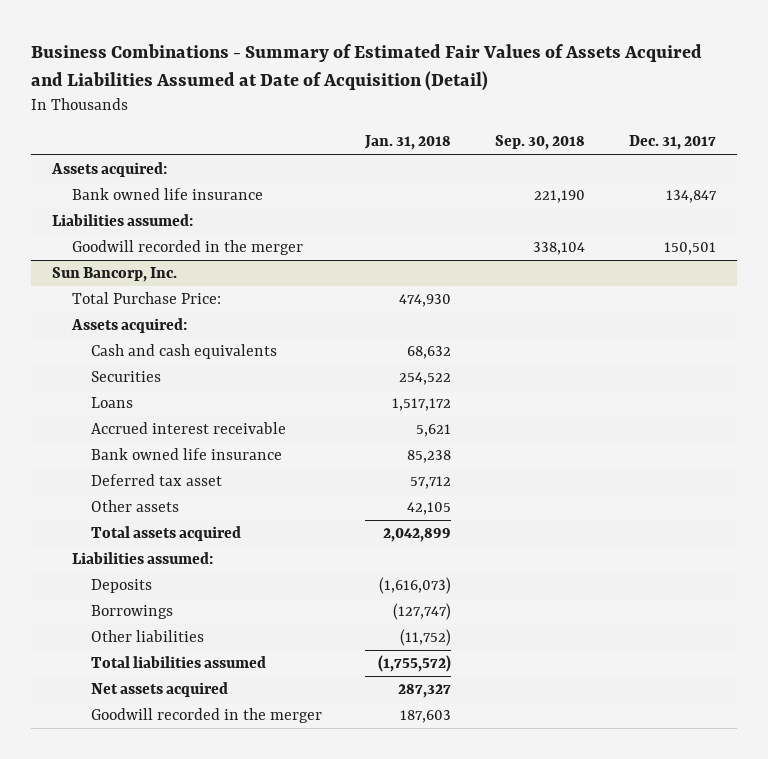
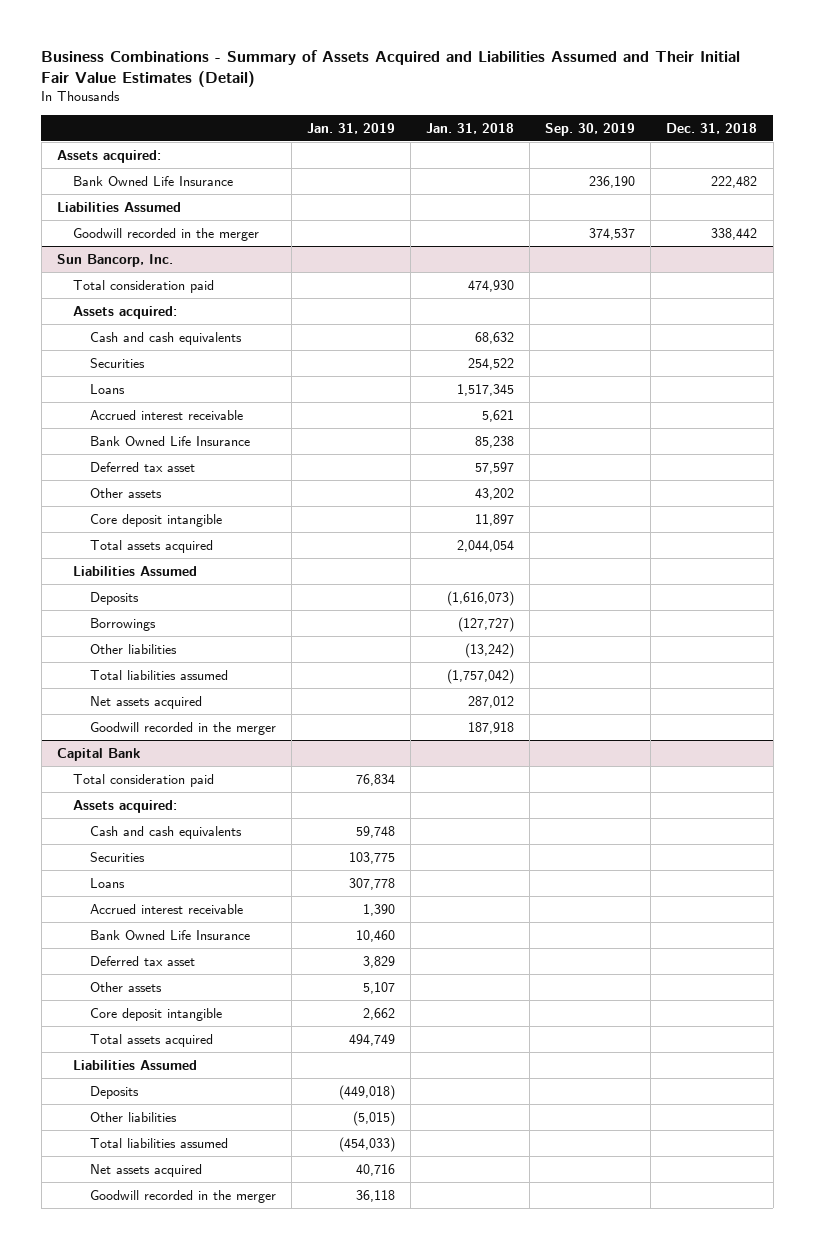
- Business Combinations - Summary of Estimated Fair Values of Assets Acquired and Liabilities Assumed at Date of Acquisition (Detail)
+ Business Combinations - Summary of Assets Acquired and Liabilities Assumed and Their Initial Fair Value Estimates (Detail)
- | Jan. 31, 2018 | Sep. 30, 2018 | Dec. 31, 2017
+ | Jan. 31, 2019 | Jan. 31, 2018 | Sep. 30, 2019 | Dec. 31, 2018
- Bank owned life insurance | | 221,190 | 134,847
- Liabilities assumed:
+ Bank Owned Life Insurance | | | 236,190 | 222,482
+ Liabilities Assumed
@ Sun Bancorp, Inc.
- Total Purchase Price: | 474,930 | |
+ Total consideration paid | | 474,930 | |
- Loans | 1,517,172 | |
+ Loans | | 1,517,345 | |
- Bank owned life insurance | 85,238 | |
- Deferred tax asset | 57,712 | |
- Other assets | 42,105 | |
- Total assets acquired | 2,042,899 | |
- Liabilities assumed:
+ Bank Owned Life Insurance | | 85,238 | |
+ Deferred tax asset | | 57,597 | |
+ Other assets | | 43,202 | |
+ Core deposit intangible | | 11,897 | |
+ Total assets acquired | | 2,044,054 | |
+ Liabilities Assumed
- Borrowings | (127,747) | |
- Other liabilities | (11,752) | |
- Total liabilities assumed | (1,755,572) | |
- Net assets acquired | 287,327 | |
- Goodwill recorded in the merger | 187,603 | |
+ Borrowings | | (127,727) | |
+ Other liabilities | | (13,242) | |
+ Total liabilities assumed | | (1,757,042) | |
+ Net assets acquired | | 287,012 | |
+ Goodwill recorded in the merger | | 187,918 | |
+ Capital Bank
+ Total consideration paid | 76,834 | | |
+ Assets acquired:
+ Cash and cash equivalents | 59,748 | | |
+ Securities | 103,775 | | |
+ Loans | 307,778 | | |
+ Accrued interest receivable | 1,390 | | |
+ Bank Owned Life Insurance | 10,460 | | |
+ Deferred tax asset | 3,829 | | |
+ Other assets | 5,107 | | |
+ Core deposit intangible | 2,662 | | |
+ Total assets acquired | 494,749 | | |
+ Liabilities Assumed
+ Deposits | (449,018) | | |
+ Other liabilities | (5,015) | | |
+ Total liabilities assumed | (454,033) | | |
+ Net assets acquired | 40,716 | | |
+ Goodwill recorded in the merger | 36,118 | | |

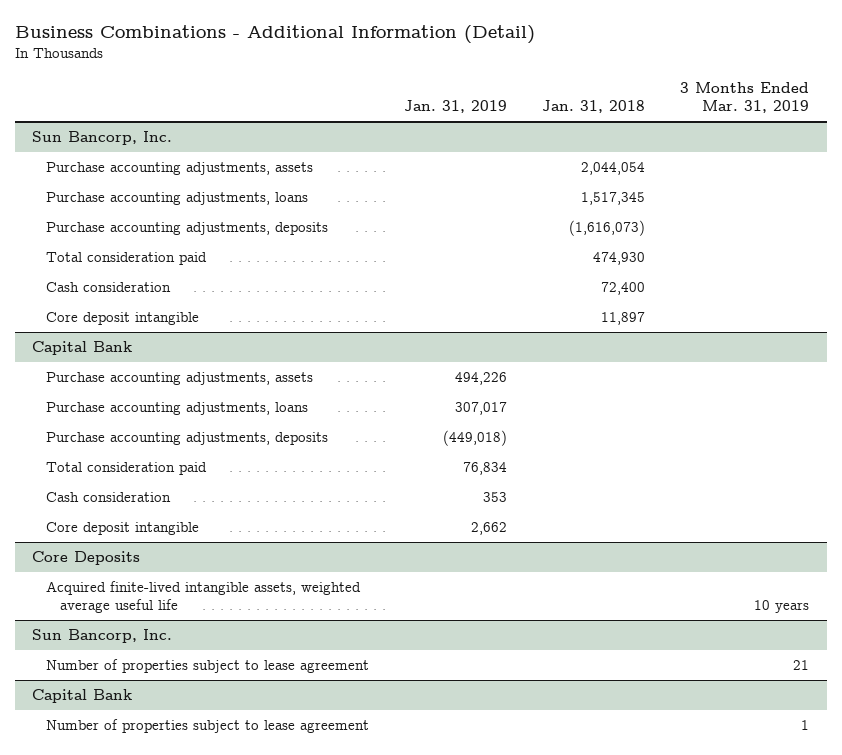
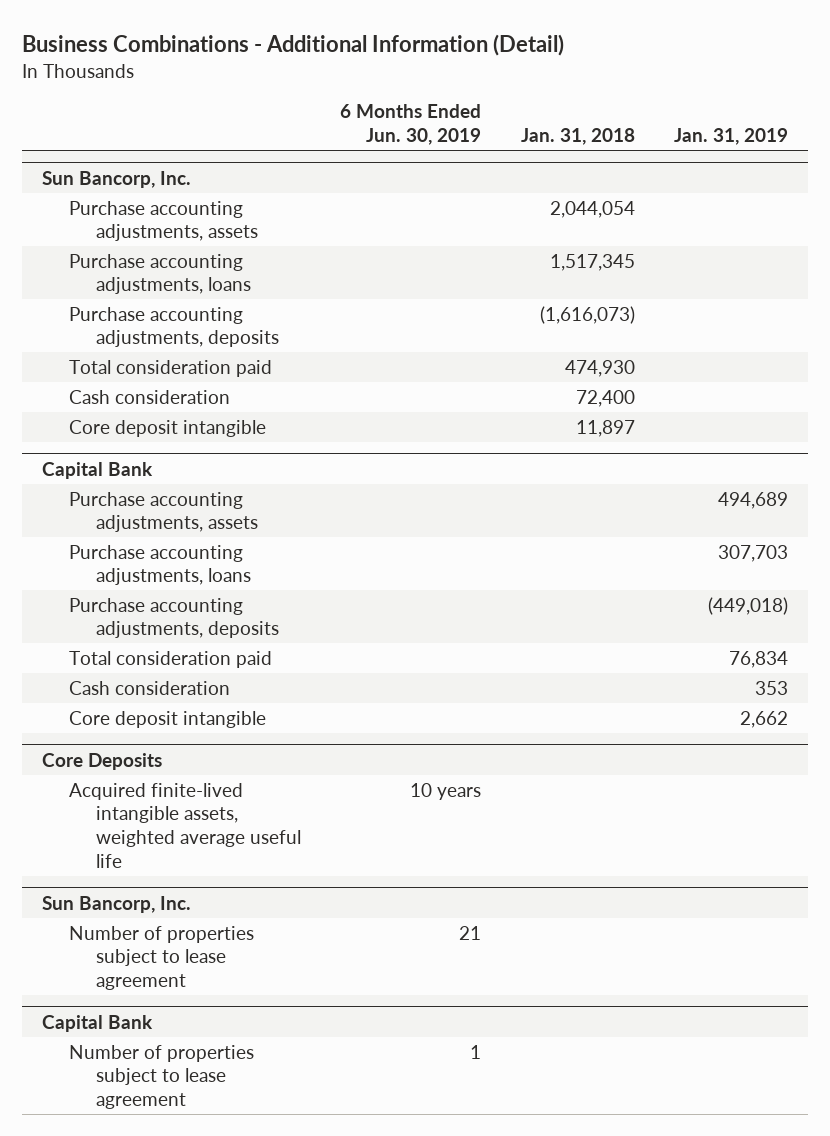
- | Jan. 31, 2019 | Jan. 31, 2018 | 3 Months Ended Mar. 31, 2019
+ | 6 Months Ended Jun. 30, 2019 | Jan. 31, 2018 | Jan. 31, 2019
@ Capital Bank
- Purchase accounting adjustments, assets | 494,226 | |
- Purchase accounting adjustments, loans | 307,017 | |
+ Purchase accounting adjustments, assets | | | 494,689
+ Purchase accounting adjustments, loans | | | 307,703

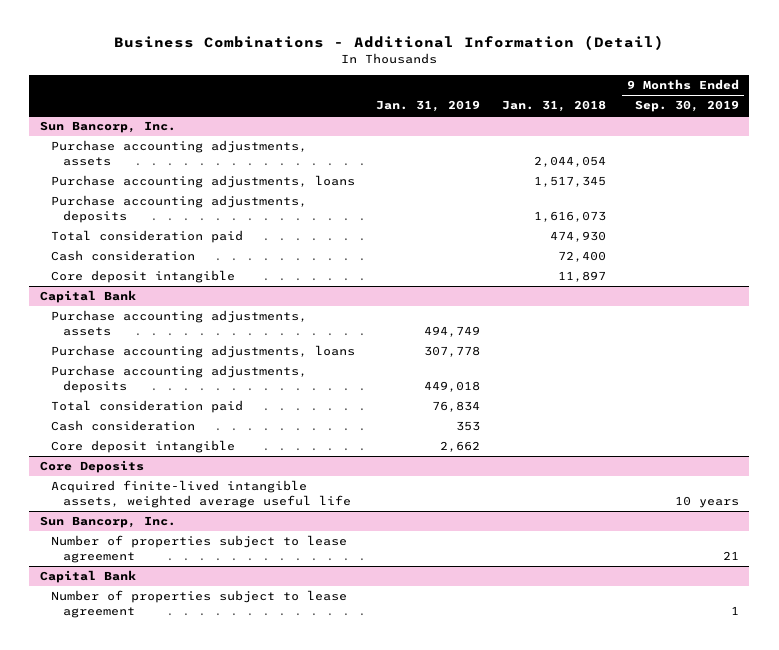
- | 6 Months Ended Jun. 30, 2019 | Jan. 31, 2018 | Jan. 31, 2019
+ | Jan. 31, 2019 | Jan. 31, 2018 | 9 Months Ended Sep. 30, 2019
@ Sun Bancorp, Inc.
- Purchase accounting adjustments, deposits | | (1,616,073) |
+ Purchase accounting adjustments, deposits | | 1,616,073 |
@ Capital Bank
- Purchase accounting adjustments, assets | | | 494,689
- Purchase accounting adjustments, loans | | | 307,703
- Purchase accounting adjustments, deposits | | | (449,018)
+ Purchase accounting adjustments, assets | 494,749 | |
+ Purchase accounting adjustments, loans | 307,778 | |
+ Purchase accounting adjustments, deposits | 449,018 | |

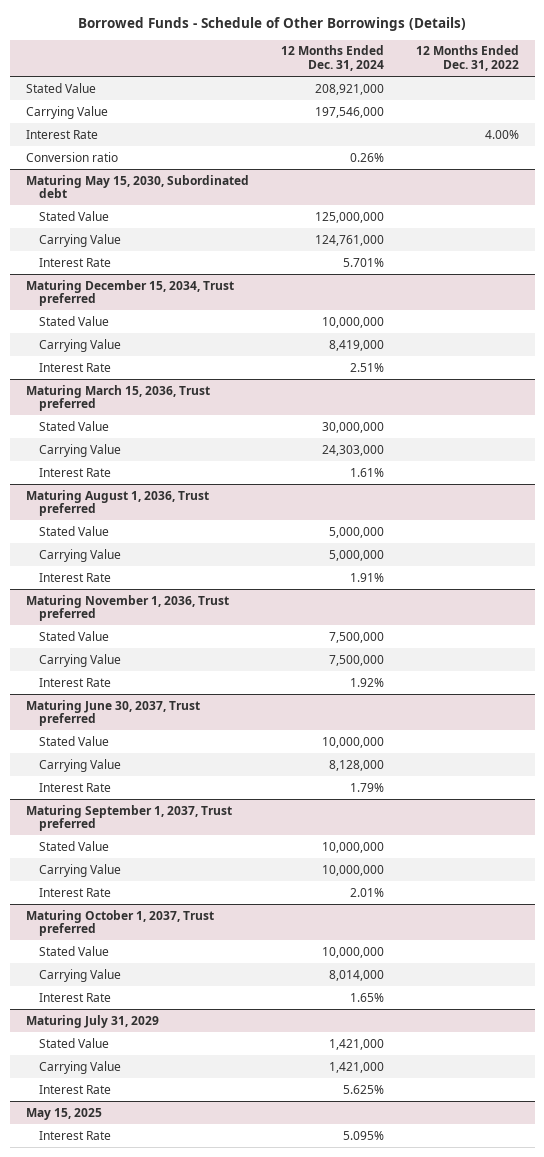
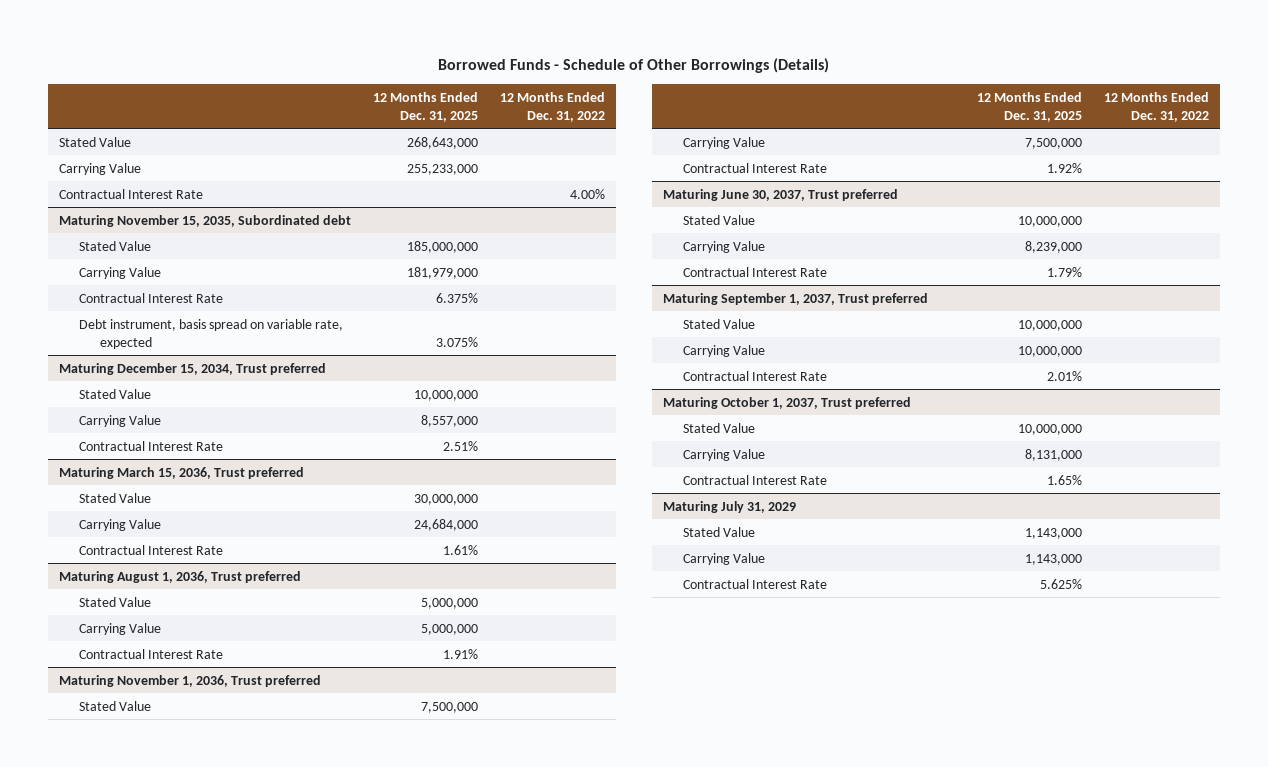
- | 12 Months Ended Dec. 31, 2024 | 12 Months Ended Dec. 31, 2022
+ | 12 Months Ended Dec. 31, 2025 | 12 Months Ended Dec. 31, 2022
- Interest Rate | | 4.00%
- Conversion ratio | 0.26% |
- Maturing May 15, 2030, Subordinated debt
+ Contractual Interest Rate | | 4.00%
+ Maturing November 15, 2035, Subordinated debt
- Interest Rate | 5.701% |
+ Contractual Interest Rate | 6.375% |
+ Debt instrument, basis spread on variable rate, expected | 3.075% |
@ Maturing December 15, 2034, Trust preferred
- Interest Rate | 2.51% |
+ Contractual Interest Rate | 2.51% |
@ Maturing March 15, 2036, Trust preferred
- Interest Rate | 1.61% |
+ Contractual Interest Rate | 1.61% |
@ Maturing August 1, 2036, Trust preferred
- Interest Rate | 1.91% |
+ Contractual Interest Rate | 1.91% |
@ Maturing November 1, 2036, Trust preferred
- Interest Rate | 1.92% |
+ Contractual Interest Rate | 1.92% |
@ Maturing June 30, 2037, Trust preferred
- Interest Rate | 1.79% |
+ Contractual Interest Rate | 1.79% |
@ Maturing September 1, 2037, Trust preferred
- Interest Rate | 2.01% |
+ Contractual Interest Rate | 2.01% |
@ Maturing October 1, 2037, Trust preferred
- Interest Rate | 1.65% |
+ Contractual Interest Rate | 1.65% |
@ Maturing July 31, 2029
- Interest Rate | 5.625% |
- May 15, 2025
- Interest Rate | 5.095% |
@ Maturing July 31, 2029
+ Contractual Interest Rate | 5.625% |

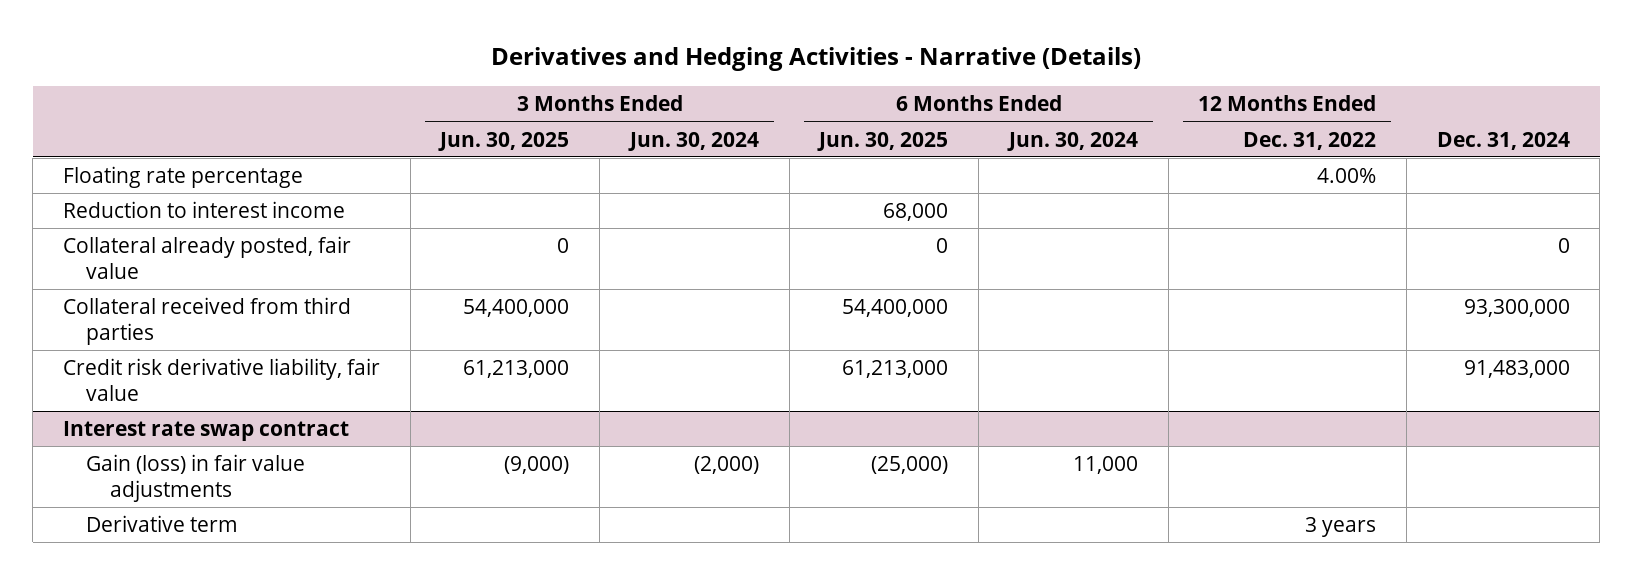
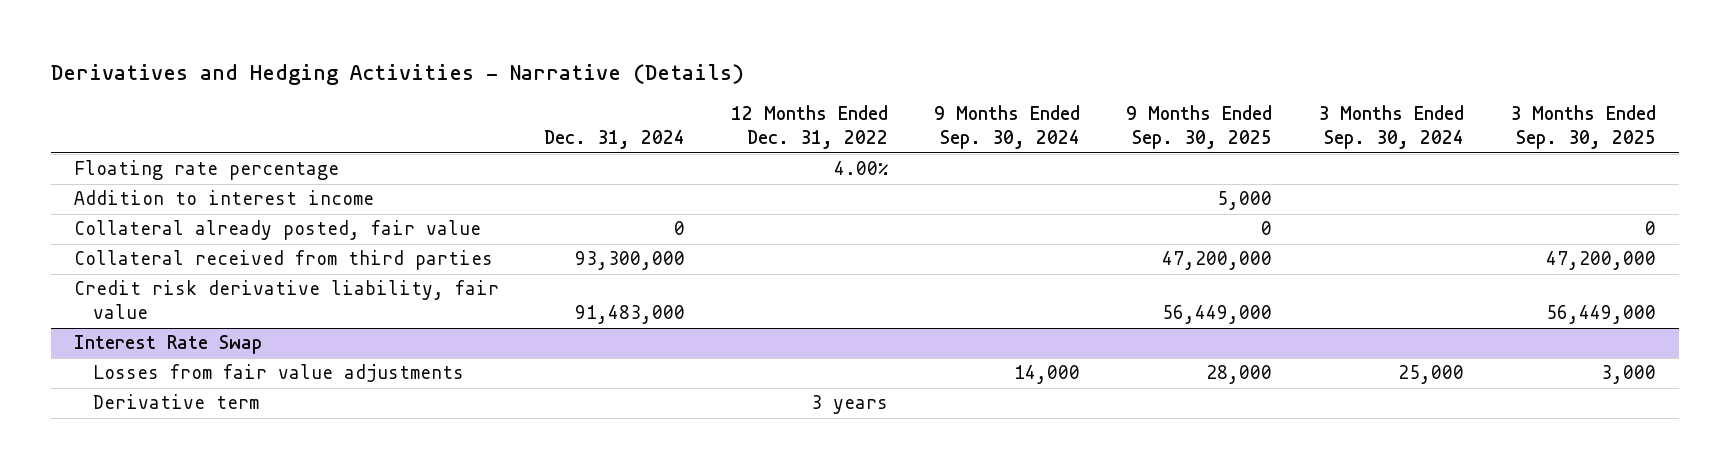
- | 3 Months Ended Jun. 30, 2025 | 3 Months Ended Jun. 30, 2024 | 6 Months Ended Jun. 30, 2025 | 6 Months Ended Jun. 30, 2024 | 12 Months Ended Dec. 31, 2022 | Dec. 31, 2024
+ | Dec. 31, 2024 | 12 Months Ended Dec. 31, 2022 | 9 Months Ended Sep. 30, 2024 | 9 Months Ended Sep. 30, 2025 | 3 Months Ended Sep. 30, 2024 | 3 Months Ended Sep. 30, 2025
- Reduction to interest income | | | 68,000 | | |
+ Addition to interest income | | | | 5,000 | |
- Interest rate swap contract
- Gain (loss) in fair value adjustments | (9,000) | (2,000) | (25,000) | 11,000 | |
+ Interest Rate Swap
+ Losses from fair value adjustments | | | 14,000 | 28,000 | 25,000 | 3,000

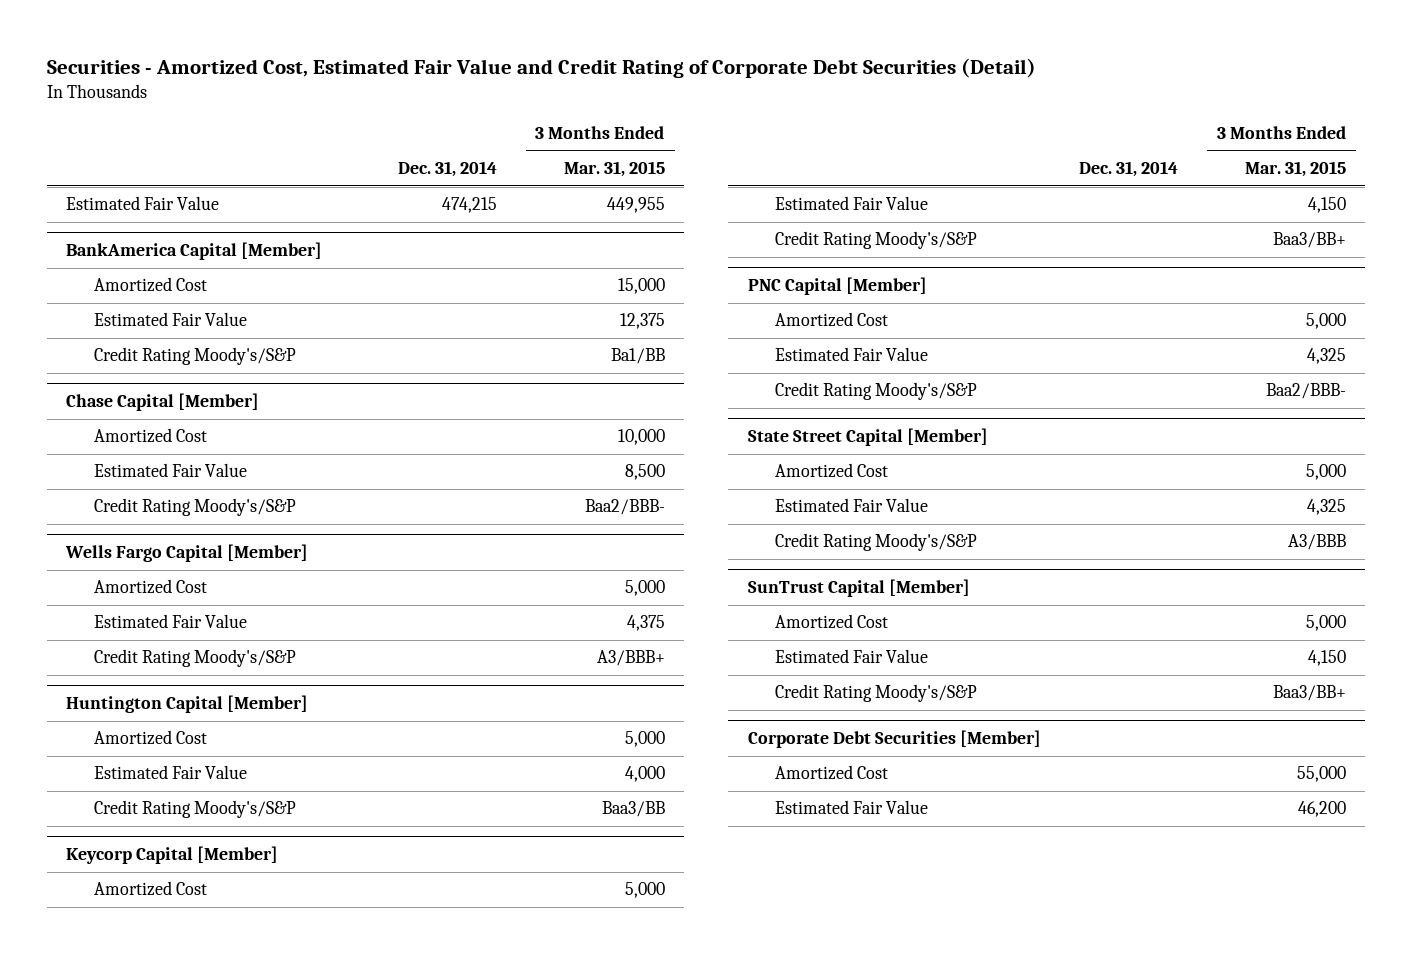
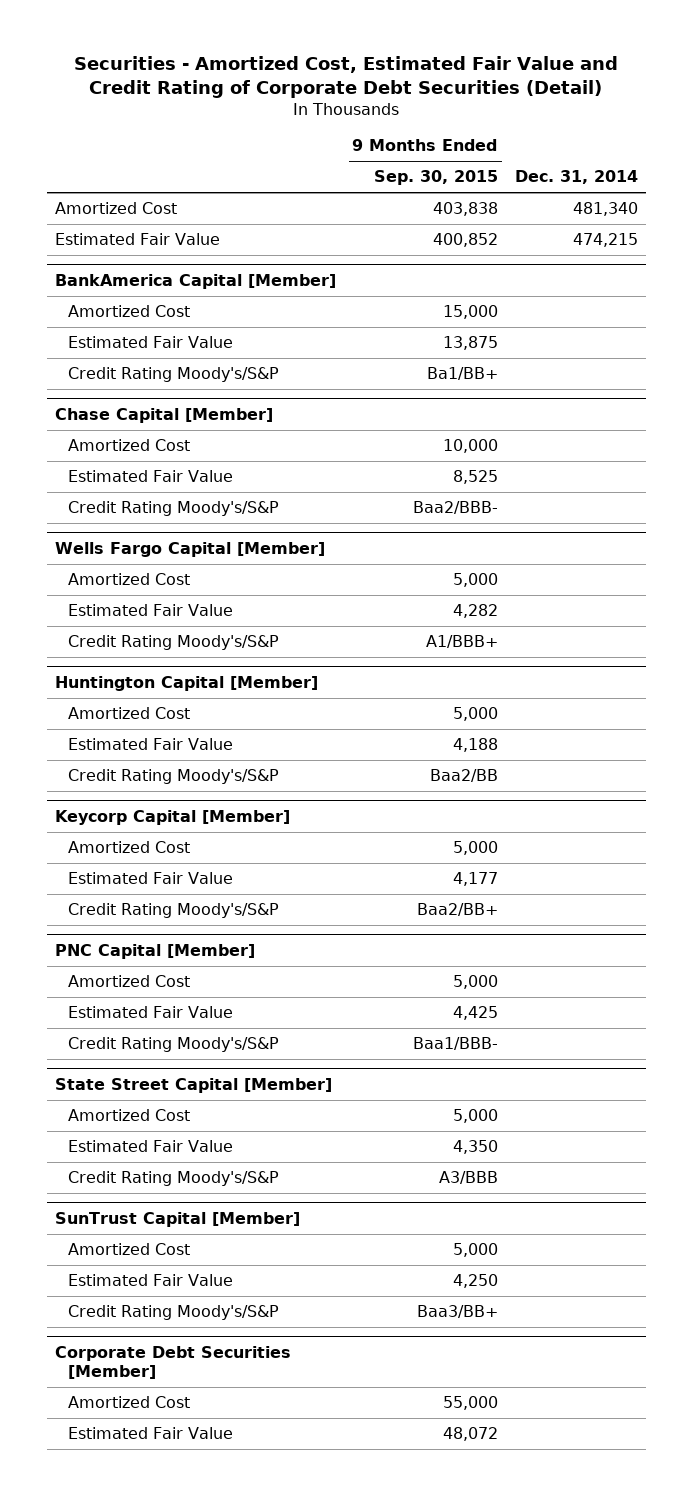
- | Dec. 31, 2014 | 3 Months Ended Mar. 31, 2015
+ | 9 Months Ended Sep. 30, 2015 | Dec. 31, 2014
+ Amortized Cost | 403,838 | 481,340

